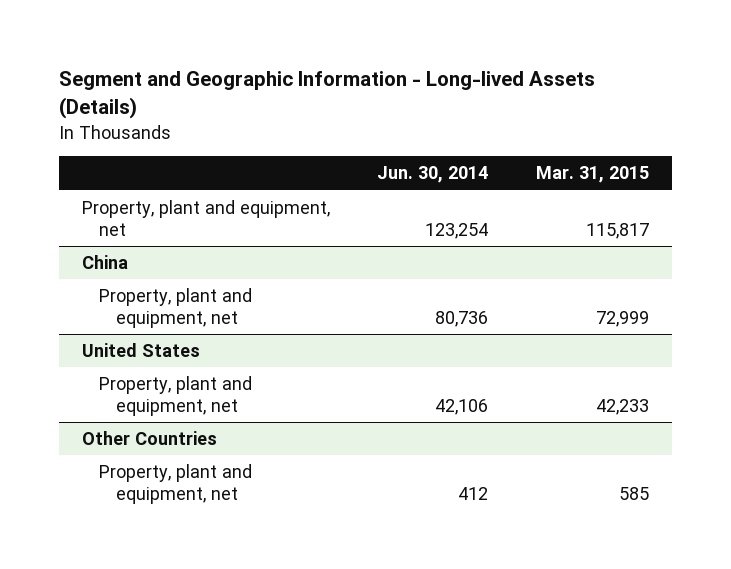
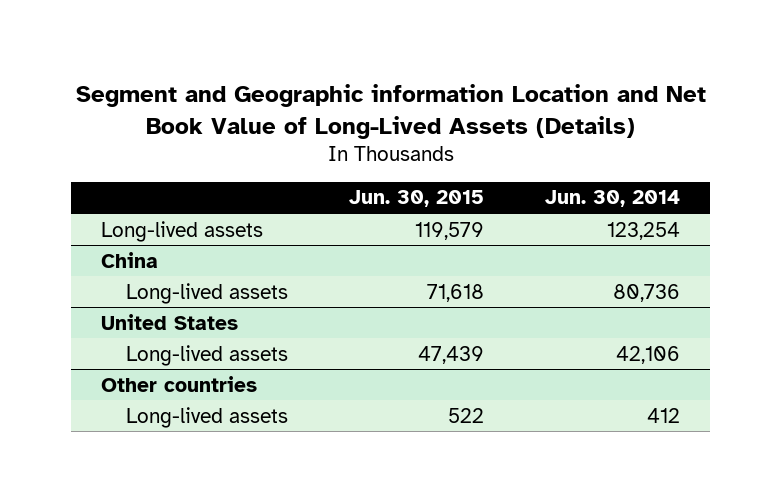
- Segment and Geographic Information - Long-lived Assets (Details)
+ Segment and Geographic information Location and Net Book Value of Long-Lived Assets (Details)
- | Jun. 30, 2014 | Mar. 31, 2015
+ | Jun. 30, 2015 | Jun. 30, 2014
- Property, plant and equipment, net | 123,254 | 115,817
+ Long-lived assets | 119,579 | 123,254
@ China
- Property, plant and equipment, net | 80,736 | 72,999
+ Long-lived assets | 71,618 | 80,736
@ United States
- Property, plant and equipment, net | 42,106 | 42,233
- Other Countries
- Property, plant and equipment, net | 412 | 585
@ United States
+ Long-lived assets | 47,439 | 42,106
+ Other countries
+ Long-lived assets | 522 | 412

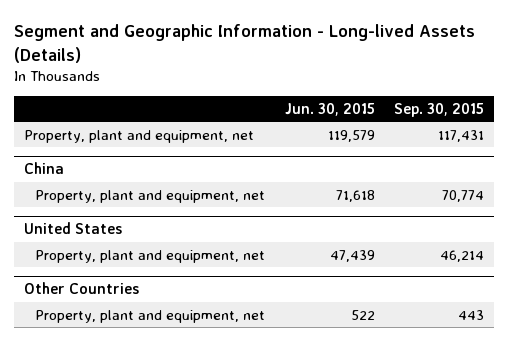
- Segment and Geographic information Location and Net Book Value of Long-Lived Assets (Details)
+ Segment and Geographic Information - Long-lived Assets (Details)
- | Jun. 30, 2015 | Jun. 30, 2014
+ | Jun. 30, 2015 | Sep. 30, 2015
- Long-lived assets | 119,579 | 123,254
+ Property, plant and equipment, net | 119,579 | 117,431
@ China
- Long-lived assets | 71,618 | 80,736
+ Property, plant and equipment, net | 71,618 | 70,774
@ United States
- Long-lived assets | 47,439 | 42,106
- Other countries
- Long-lived assets | 522 | 412
@ United States
+ Property, plant and equipment, net | 47,439 | 46,214
+ Other Countries
+ Property, plant and equipment, net | 522 | 443

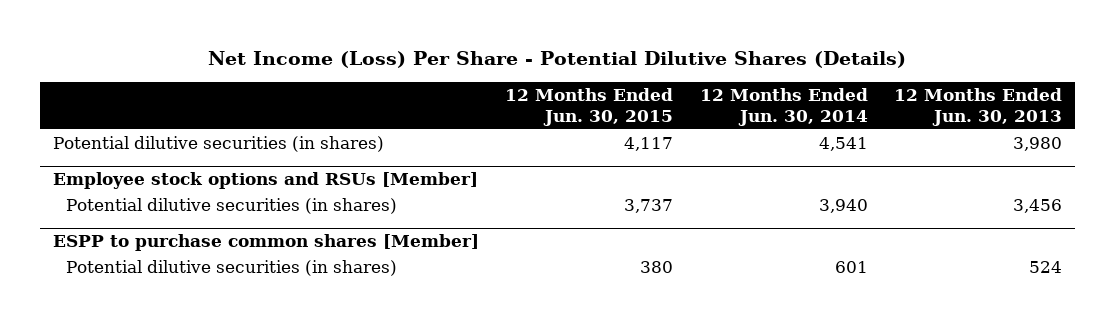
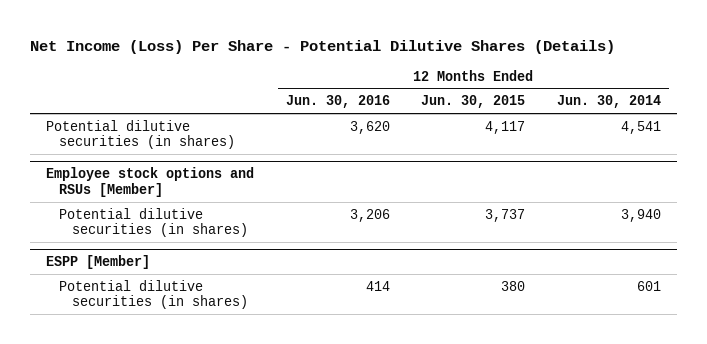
- | 12 Months Ended Jun. 30, 2015 | 12 Months Ended Jun. 30, 2014 | 12 Months Ended Jun. 30, 2013
+ | 12 Months Ended Jun. 30, 2016 | 12 Months Ended Jun. 30, 2015 | 12 Months Ended Jun. 30, 2014
- ESPP to purchase common shares [Member]
+ ESPP [Member]

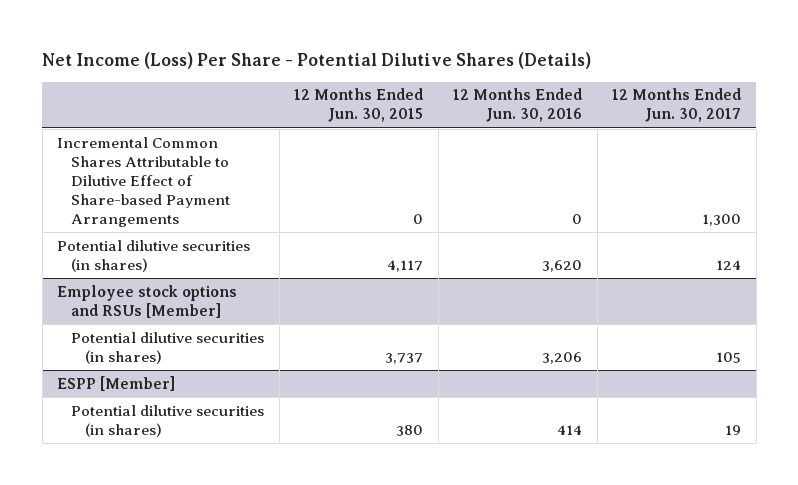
- | 12 Months Ended Jun. 30, 2016 | 12 Months Ended Jun. 30, 2015 | 12 Months Ended Jun. 30, 2014
+ | 12 Months Ended Jun. 30, 2015 | 12 Months Ended Jun. 30, 2016 | 12 Months Ended Jun. 30, 2017
+ Incremental Common Shares Attributable to Dilutive Effect of Share-based Payment Arrangements | 0 | 0 | 1,300

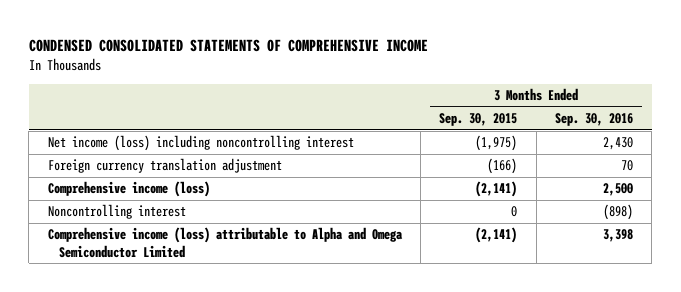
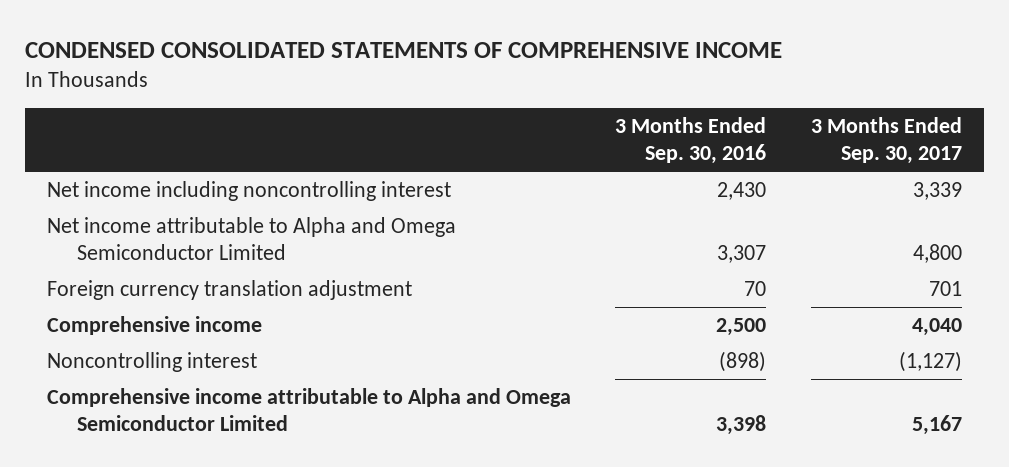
- | 3 Months Ended Sep. 30, 2015 | 3 Months Ended Sep. 30, 2016
+ | 3 Months Ended Sep. 30, 2016 | 3 Months Ended Sep. 30, 2017
- Net income (loss) including noncontrolling interest | (1,975) | 2,430
+ Net income including noncontrolling interest | 2,430 | 3,339
+ Net income attributable to Alpha and Omega Semiconductor Limited | 3,307 | 4,800
- Comprehensive income (loss) | (2,141) | 2,500
+ Comprehensive income | 2,500 | 4,040
- Comprehensive income (loss) attributable to Alpha and Omega Semiconductor Limited | (2,141) | 3,398
+ Comprehensive income attributable to Alpha and Omega Semiconductor Limited | 3,398 | 5,167

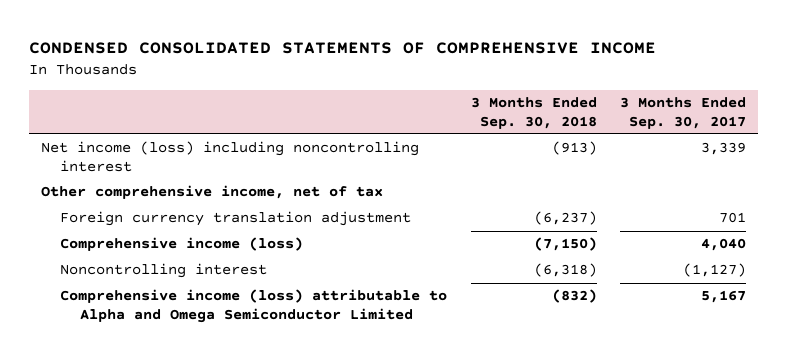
- | 3 Months Ended Sep. 30, 2016 | 3 Months Ended Sep. 30, 2017
+ | 3 Months Ended Sep. 30, 2018 | 3 Months Ended Sep. 30, 2017
- Net income including noncontrolling interest | 2,430 | 3,339
- Net income attributable to Alpha and Omega Semiconductor Limited | 3,307 | 4,800
+ Net income (loss) including noncontrolling interest | (913) | 3,339
+ Other comprehensive income, net of tax
- Comprehensive income | 2,500 | 4,040
+ Comprehensive income (loss) | (7,150) | 4,040
- Comprehensive income attributable to Alpha and Omega Semiconductor Limited | 3,398 | 5,167
+ Comprehensive income (loss) attributable to Alpha and Omega Semiconductor Limited | (832) | 5,167

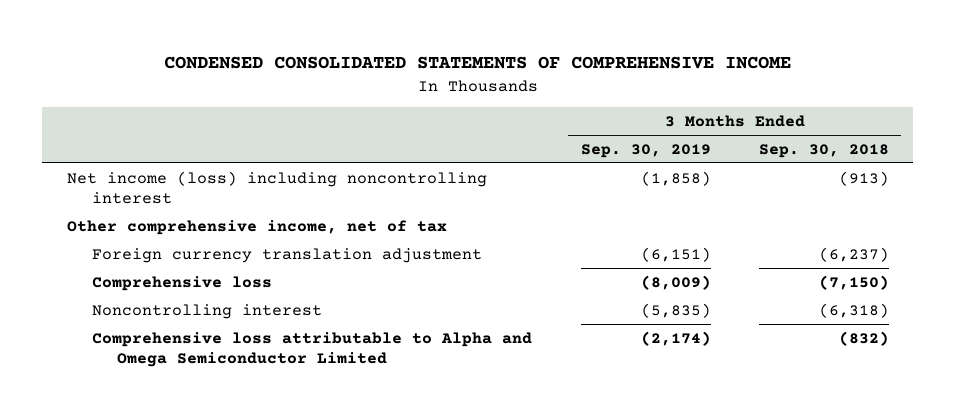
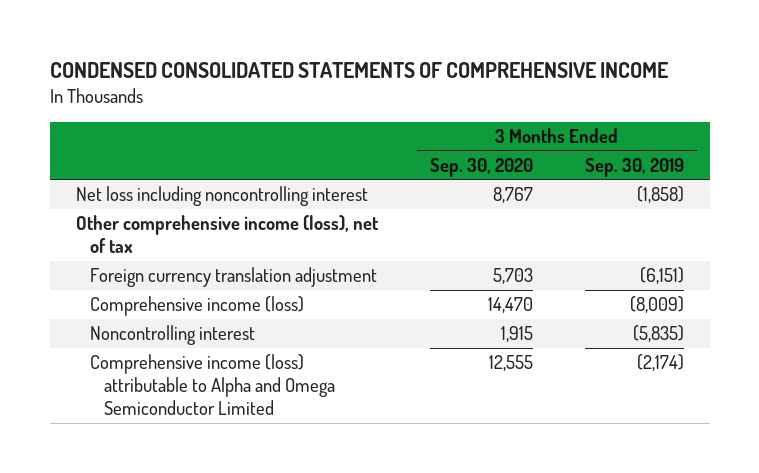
- | 3 Months Ended Sep. 30, 2019 | 3 Months Ended Sep. 30, 2018
+ | 3 Months Ended Sep. 30, 2020 | 3 Months Ended Sep. 30, 2019
- Net income (loss) including noncontrolling interest | (1,858) | (913)
- Other comprehensive income, net of tax
+ Net loss including noncontrolling interest | 8,767 | (1,858)
+ Other comprehensive income (loss), net of tax
- Comprehensive loss | (8,009) | (7,150)
+ Comprehensive income (loss) | 14,470 | (8,009)
- Comprehensive loss attributable to Alpha and Omega Semiconductor Limited | (2,174) | (832)
+ Comprehensive income (loss) attributable to Alpha and Omega Semiconductor Limited | 12,555 | (2,174)

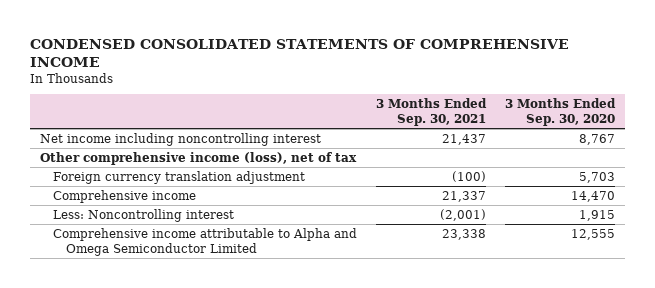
- | 3 Months Ended Sep. 30, 2020 | 3 Months Ended Sep. 30, 2019
+ | 3 Months Ended Sep. 30, 2021 | 3 Months Ended Sep. 30, 2020
- Net loss including noncontrolling interest | 8,767 | (1,858)
+ Net income including noncontrolling interest | 21,437 | 8,767
- Comprehensive income (loss) | 14,470 | (8,009)
- Noncontrolling interest | 1,915 | (5,835)
- Comprehensive income (loss) attributable to Alpha and Omega Semiconductor Limited | 12,555 | (2,174)
+ Comprehensive income | 21,337 | 14,470
+ Less: Noncontrolling interest | (2,001) | 1,915
+ Comprehensive income attributable to Alpha and Omega Semiconductor Limited | 23,338 | 12,555

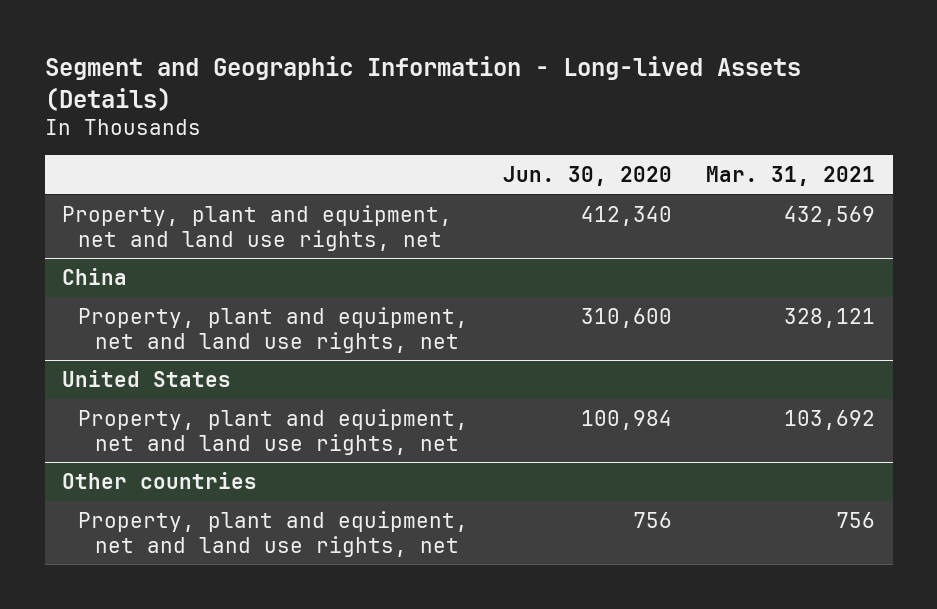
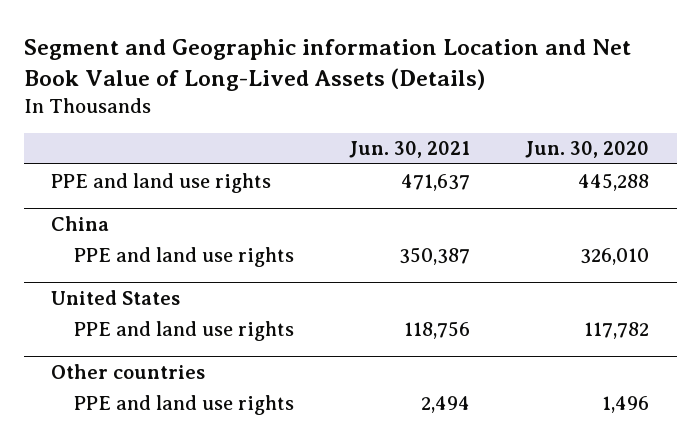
- Segment and Geographic Information - Long-lived Assets (Details)
+ Segment and Geographic information Location and Net Book Value of Long-Lived Assets (Details)
- | Jun. 30, 2020 | Mar. 31, 2021
+ | Jun. 30, 2021 | Jun. 30, 2020
- Property, plant and equipment, net and land use rights, net | 412,340 | 432,569
+ PPE and land use rights | 471,637 | 445,288
@ China
- Property, plant and equipment, net and land use rights, net | 310,600 | 328,121
+ PPE and land use rights | 350,387 | 326,010
@ United States
- Property, plant and equipment, net and land use rights, net | 100,984 | 103,692
+ PPE and land use rights | 118,756 | 117,782
@ Other countries
- Property, plant and equipment, net and land use rights, net | 756 | 756
+ PPE and land use rights | 2,494 | 1,496

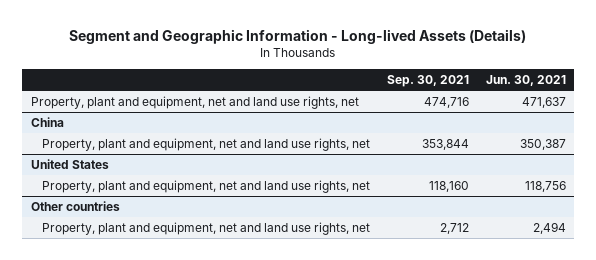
- Segment and Geographic information Location and Net Book Value of Long-Lived Assets (Details)
+ Segment and Geographic Information - Long-lived Assets (Details)
- | Jun. 30, 2021 | Jun. 30, 2020
+ | Sep. 30, 2021 | Jun. 30, 2021
- PPE and land use rights | 471,637 | 445,288
+ Property, plant and equipment, net and land use rights, net | 474,716 | 471,637
@ China
- PPE and land use rights | 350,387 | 326,010
+ Property, plant and equipment, net and land use rights, net | 353,844 | 350,387
@ United States
- PPE and land use rights | 118,756 | 117,782
+ Property, plant and equipment, net and land use rights, net | 118,160 | 118,756
@ Other countries
- PPE and land use rights | 2,494 | 1,496
+ Property, plant and equipment, net and land use rights, net | 2,712 | 2,494

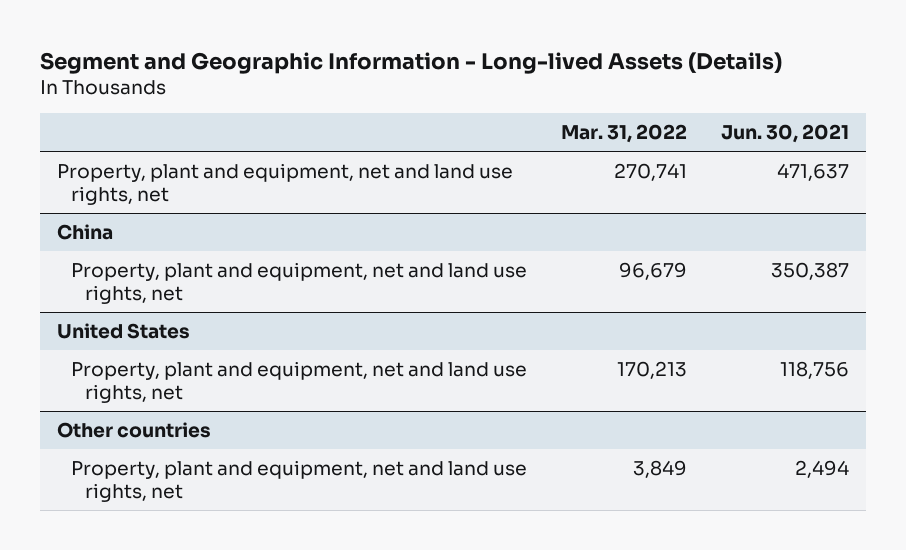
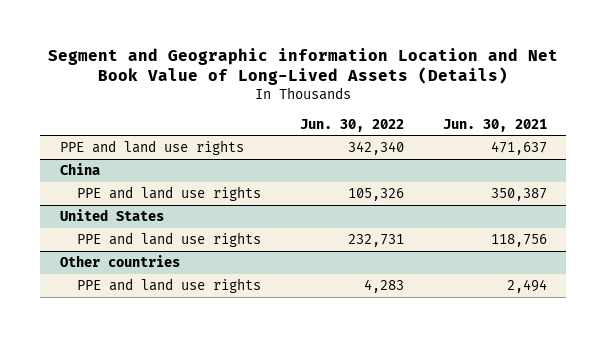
- Segment and Geographic Information - Long-lived Assets (Details)
+ Segment and Geographic information Location and Net Book Value of Long-Lived Assets (Details)
- | Mar. 31, 2022 | Jun. 30, 2021
+ | Jun. 30, 2022 | Jun. 30, 2021
- Property, plant and equipment, net and land use rights, net | 270,741 | 471,637
+ PPE and land use rights | 342,340 | 471,637
@ China
- Property, plant and equipment, net and land use rights, net | 96,679 | 350,387
+ PPE and land use rights | 105,326 | 350,387
@ United States
- Property, plant and equipment, net and land use rights, net | 170,213 | 118,756
+ PPE and land use rights | 232,731 | 118,756
@ Other countries
- Property, plant and equipment, net and land use rights, net | 3,849 | 2,494
+ PPE and land use rights | 4,283 | 2,494

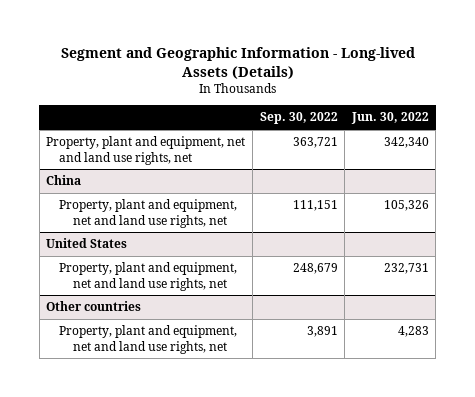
- Segment and Geographic information Location and Net Book Value of Long-Lived Assets (Details)
+ Segment and Geographic Information - Long-lived Assets (Details)
- | Jun. 30, 2022 | Jun. 30, 2021
+ | Sep. 30, 2022 | Jun. 30, 2022
- PPE and land use rights | 342,340 | 471,637
+ Property, plant and equipment, net and land use rights, net | 363,721 | 342,340
@ China
- PPE and land use rights | 105,326 | 350,387
+ Property, plant and equipment, net and land use rights, net | 111,151 | 105,326
@ United States
- PPE and land use rights | 232,731 | 118,756
+ Property, plant and equipment, net and land use rights, net | 248,679 | 232,731
@ Other countries
- PPE and land use rights | 4,283 | 2,494
+ Property, plant and equipment, net and land use rights, net | 3,891 | 4,283

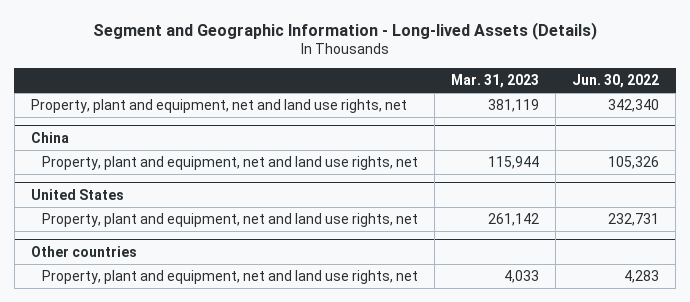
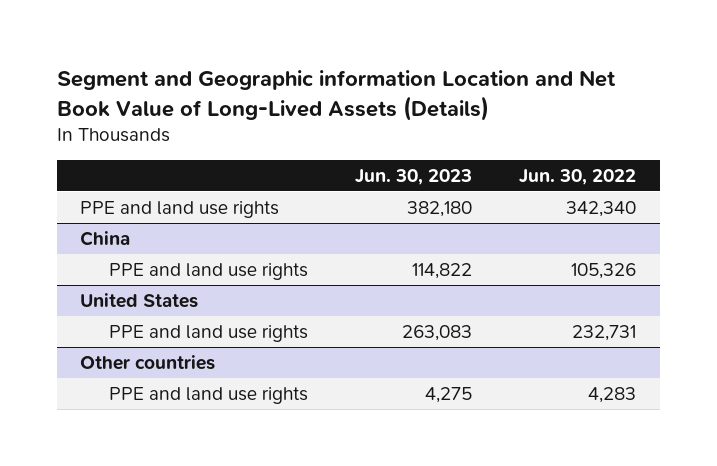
- Segment and Geographic Information - Long-lived Assets (Details)
+ Segment and Geographic information Location and Net Book Value of Long-Lived Assets (Details)
- | Mar. 31, 2023 | Jun. 30, 2022
+ | Jun. 30, 2023 | Jun. 30, 2022
- Property, plant and equipment, net and land use rights, net | 381,119 | 342,340
+ PPE and land use rights | 382,180 | 342,340
@ China
- Property, plant and equipment, net and land use rights, net | 115,944 | 105,326
+ PPE and land use rights | 114,822 | 105,326
@ United States
- Property, plant and equipment, net and land use rights, net | 261,142 | 232,731
+ PPE and land use rights | 263,083 | 232,731
@ Other countries
- Property, plant and equipment, net and land use rights, net | 4,033 | 4,283
+ PPE and land use rights | 4,275 | 4,283

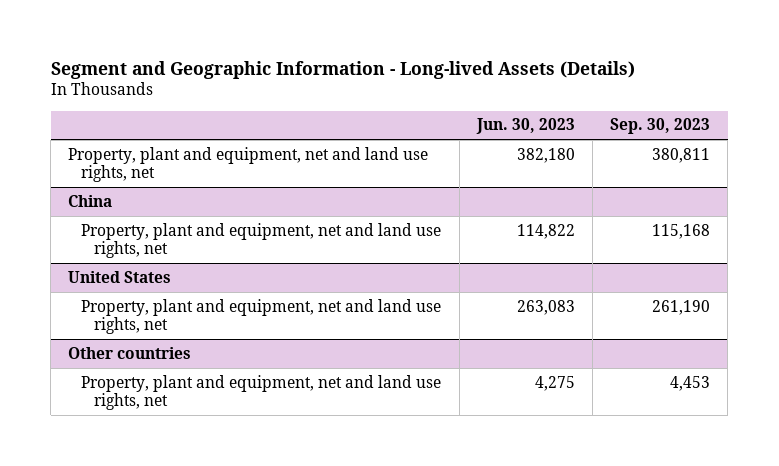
- Segment and Geographic information Location and Net Book Value of Long-Lived Assets (Details)
+ Segment and Geographic Information - Long-lived Assets (Details)
- | Jun. 30, 2023 | Jun. 30, 2022
+ | Jun. 30, 2023 | Sep. 30, 2023
- PPE and land use rights | 382,180 | 342,340
+ Property, plant and equipment, net and land use rights, net | 382,180 | 380,811
@ China
- PPE and land use rights | 114,822 | 105,326
+ Property, plant and equipment, net and land use rights, net | 114,822 | 115,168
@ United States
- PPE and land use rights | 263,083 | 232,731
+ Property, plant and equipment, net and land use rights, net | 263,083 | 261,190
@ Other countries
- PPE and land use rights | 4,275 | 4,283
+ Property, plant and equipment, net and land use rights, net | 4,275 | 4,453

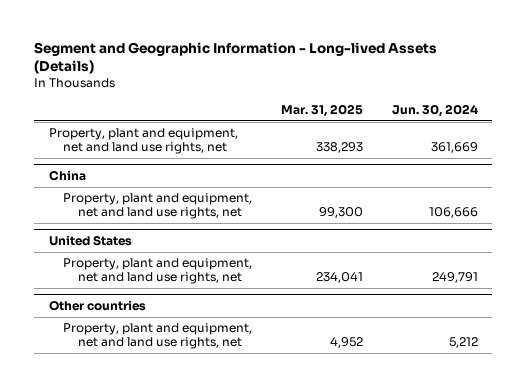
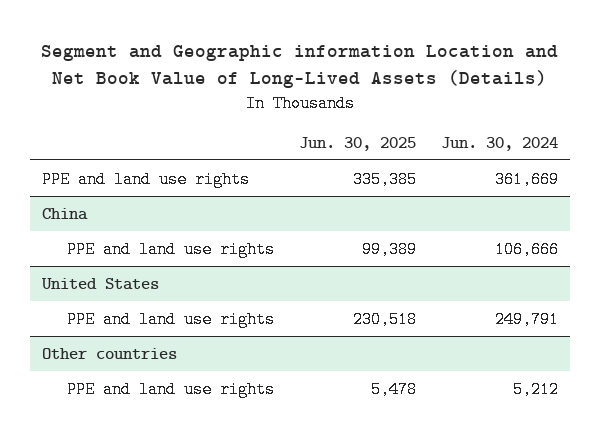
- Segment and Geographic Information - Long-lived Assets (Details)
+ Segment and Geographic information Location and Net Book Value of Long-Lived Assets (Details)
- | Mar. 31, 2025 | Jun. 30, 2024
+ | Jun. 30, 2025 | Jun. 30, 2024
- Property, plant and equipment, net and land use rights, net | 338,293 | 361,669
+ PPE and land use rights | 335,385 | 361,669
@ China
- Property, plant and equipment, net and land use rights, net | 99,300 | 106,666
+ PPE and land use rights | 99,389 | 106,666
@ United States
- Property, plant and equipment, net and land use rights, net | 234,041 | 249,791
+ PPE and land use rights | 230,518 | 249,791
@ Other countries
- Property, plant and equipment, net and land use rights, net | 4,952 | 5,212
+ PPE and land use rights | 5,478 | 5,212

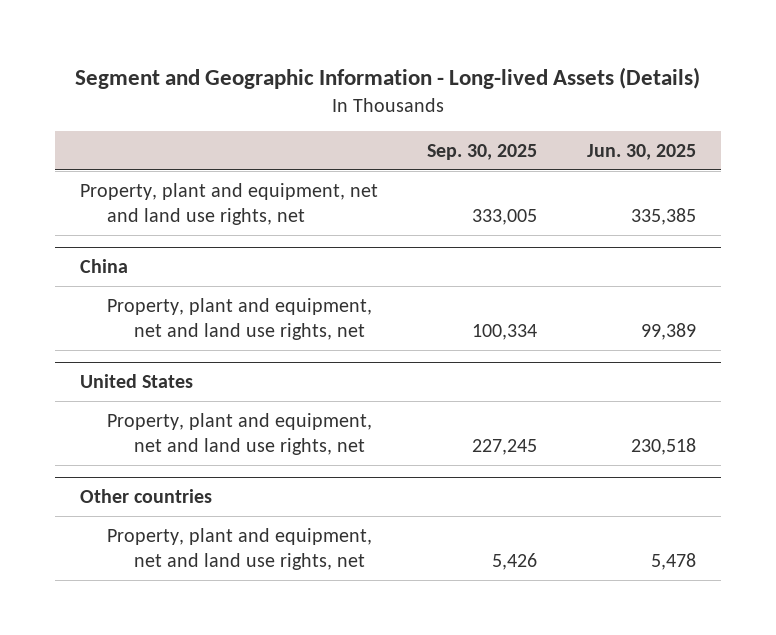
- Segment and Geographic information Location and Net Book Value of Long-Lived Assets (Details)
+ Segment and Geographic Information - Long-lived Assets (Details)
- | Jun. 30, 2025 | Jun. 30, 2024
+ | Sep. 30, 2025 | Jun. 30, 2025
- PPE and land use rights | 335,385 | 361,669
+ Property, plant and equipment, net and land use rights, net | 333,005 | 335,385
@ China
- PPE and land use rights | 99,389 | 106,666
+ Property, plant and equipment, net and land use rights, net | 100,334 | 99,389
@ United States
- PPE and land use rights | 230,518 | 249,791
+ Property, plant and equipment, net and land use rights, net | 227,245 | 230,518
@ Other countries
- PPE and land use rights | 5,478 | 5,212
+ Property, plant and equipment, net and land use rights, net | 5,426 | 5,478

